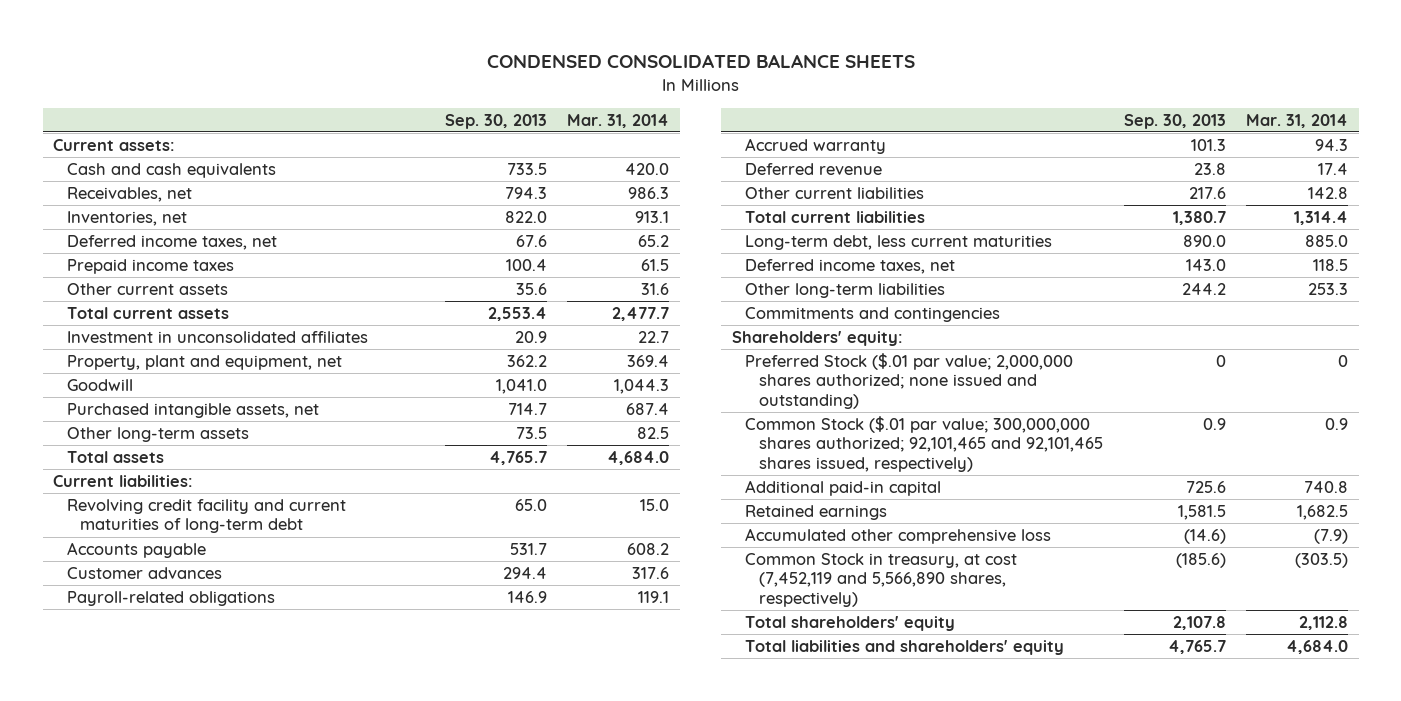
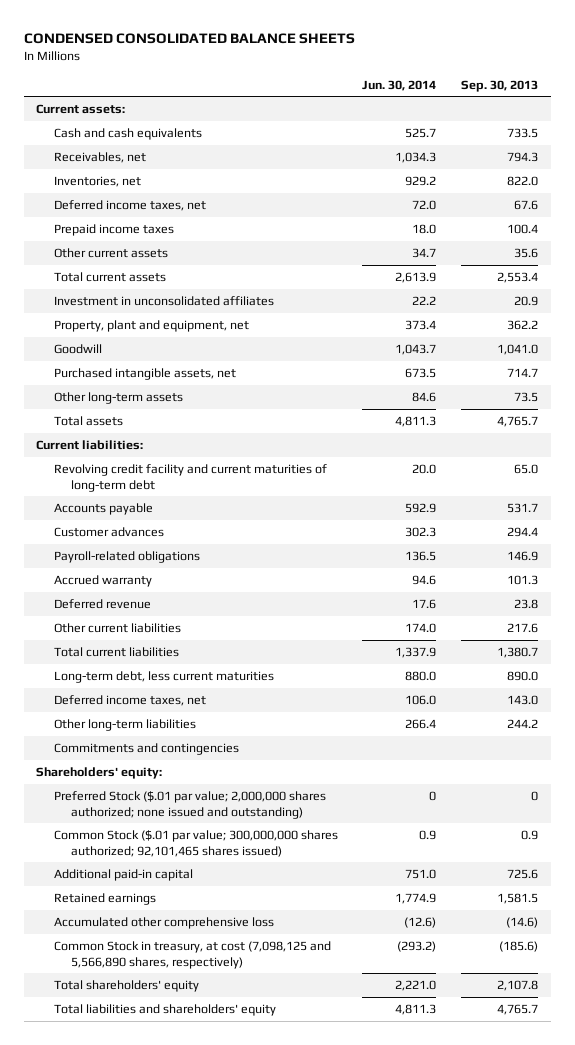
- | Sep. 30, 2013 | Mar. 31, 2014
+ | Jun. 30, 2014 | Sep. 30, 2013
- Common Stock ($.01 par value; 300,000,000 shares authorized; 92,101,465 and 92,101,465 shares issued, respectively) | 0.9 | 0.9
+ Common Stock ($.01 par value; 300,000,000 shares authorized; 92,101,465 shares issued) | 0.9 | 0.9
- Common Stock in treasury, at cost (7,452,119 and 5,566,890 shares, respectively) | (185.6) | (303.5)
+ Common Stock in treasury, at cost (7,098,125 and 5,566,890 shares, respectively) | (293.2) | (185.6)

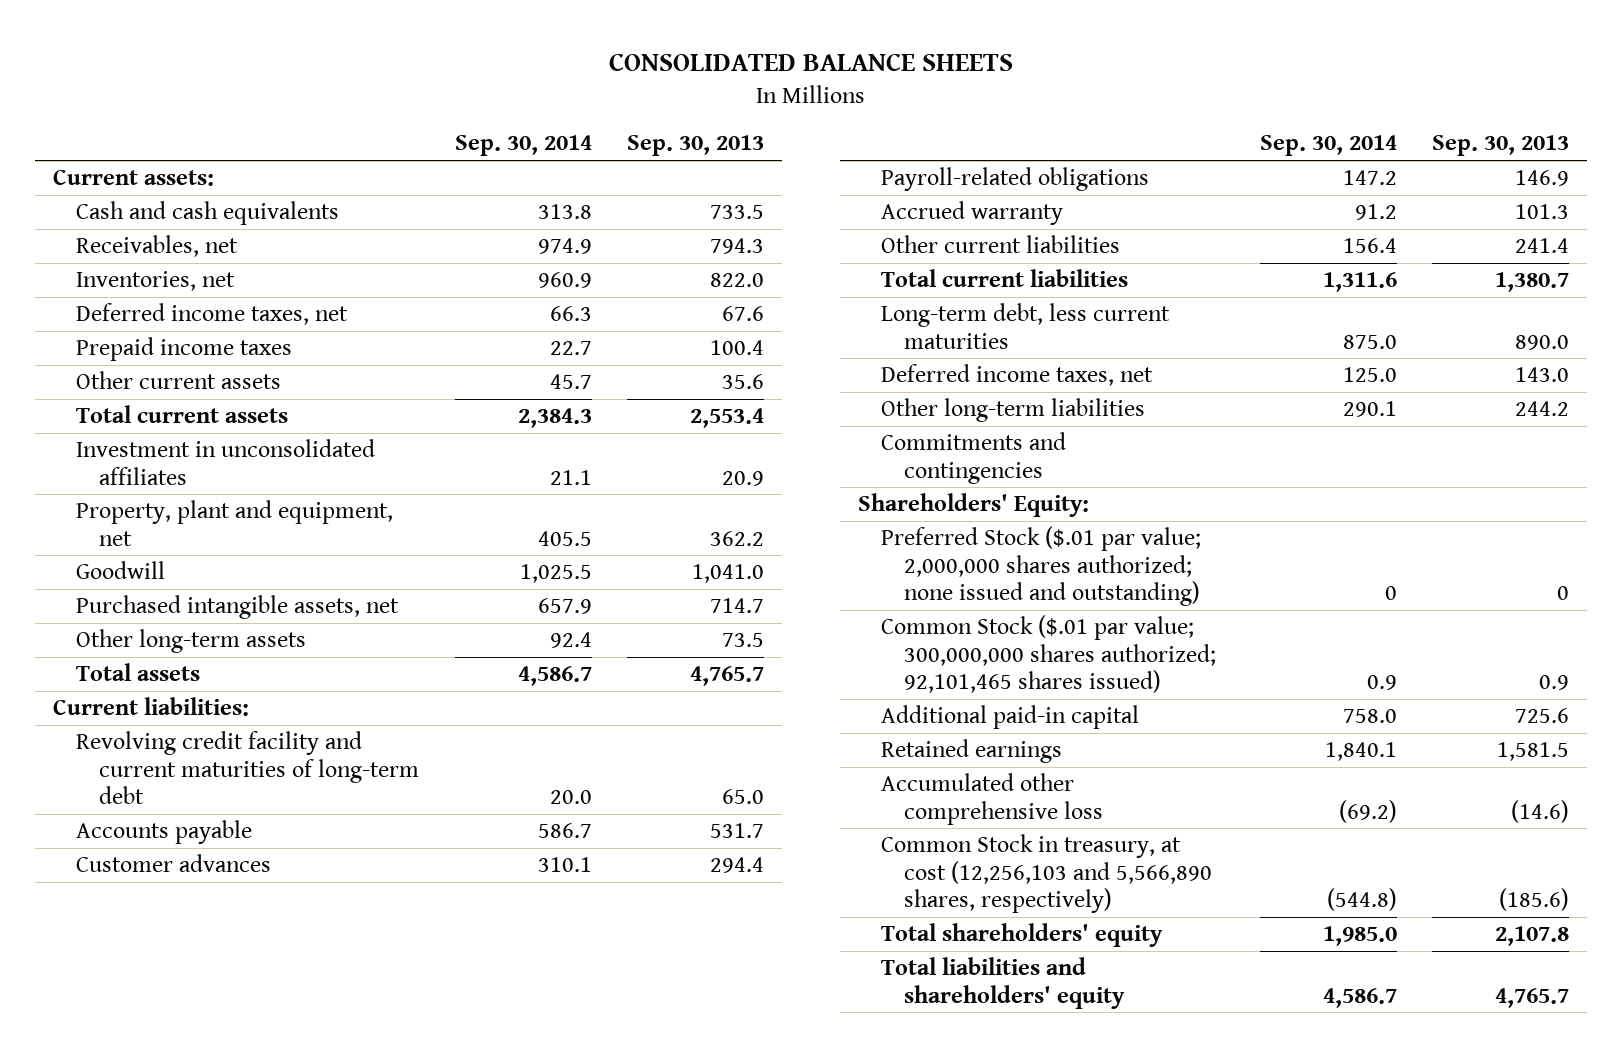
- CONDENSED CONSOLIDATED BALANCE SHEETS
+ CONSOLIDATED BALANCE SHEETS
- | Jun. 30, 2014 | Sep. 30, 2013
+ | Sep. 30, 2014 | Sep. 30, 2013
- Deferred revenue | 17.6 | 23.8
- Other current liabilities | 174.0 | 217.6
+ Other current liabilities | 156.4 | 241.4
- Shareholders' equity:
+ Shareholders' Equity:
- Common Stock in treasury, at cost (7,098,125 and 5,566,890 shares, respectively) | (293.2) | (185.6)
+ Common Stock in treasury, at cost (12,256,103 and 5,566,890 shares, respectively) | (544.8) | (185.6)

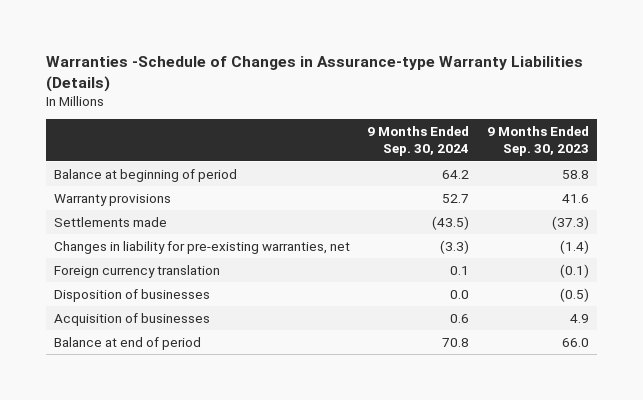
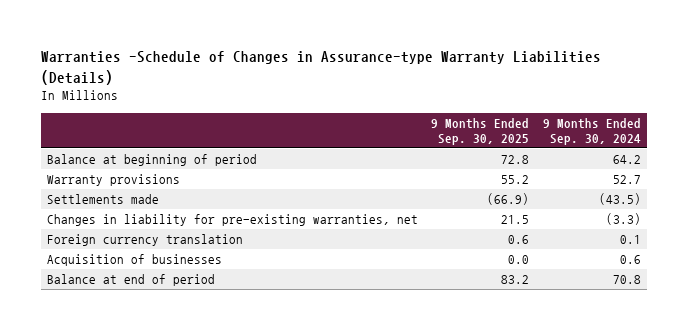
- | 9 Months Ended Sep. 30, 2024 | 9 Months Ended Sep. 30, 2023
+ | 9 Months Ended Sep. 30, 2025 | 9 Months Ended Sep. 30, 2024
- Disposition of businesses | 0.0 | (0.5)

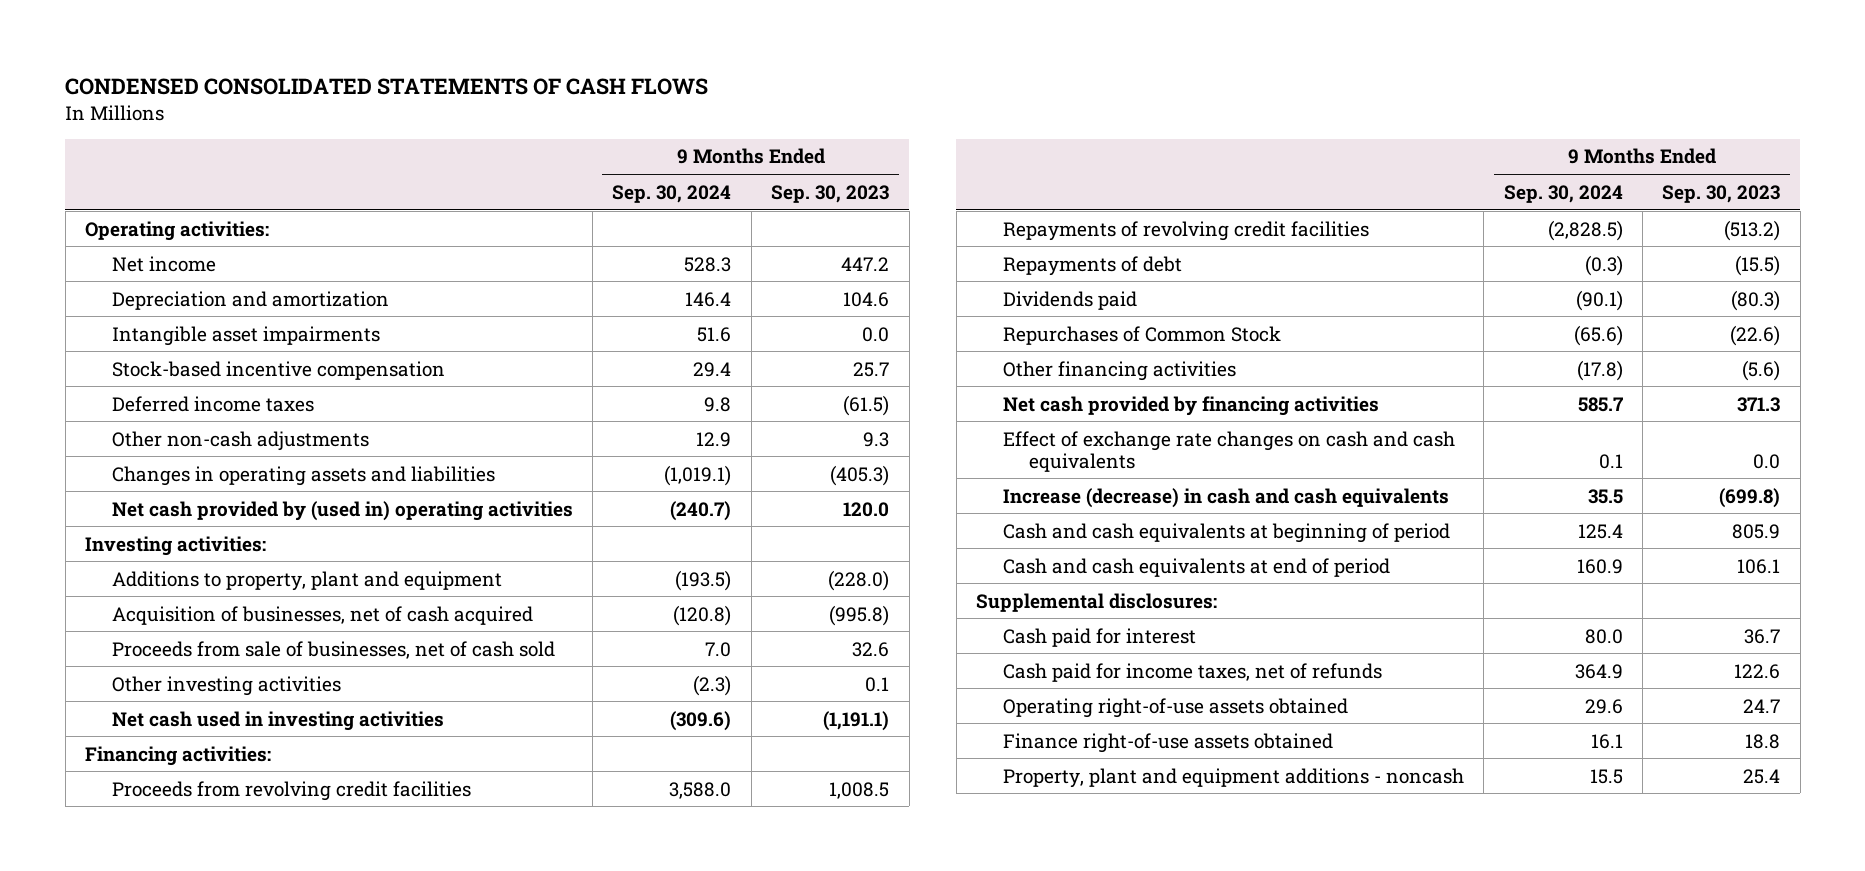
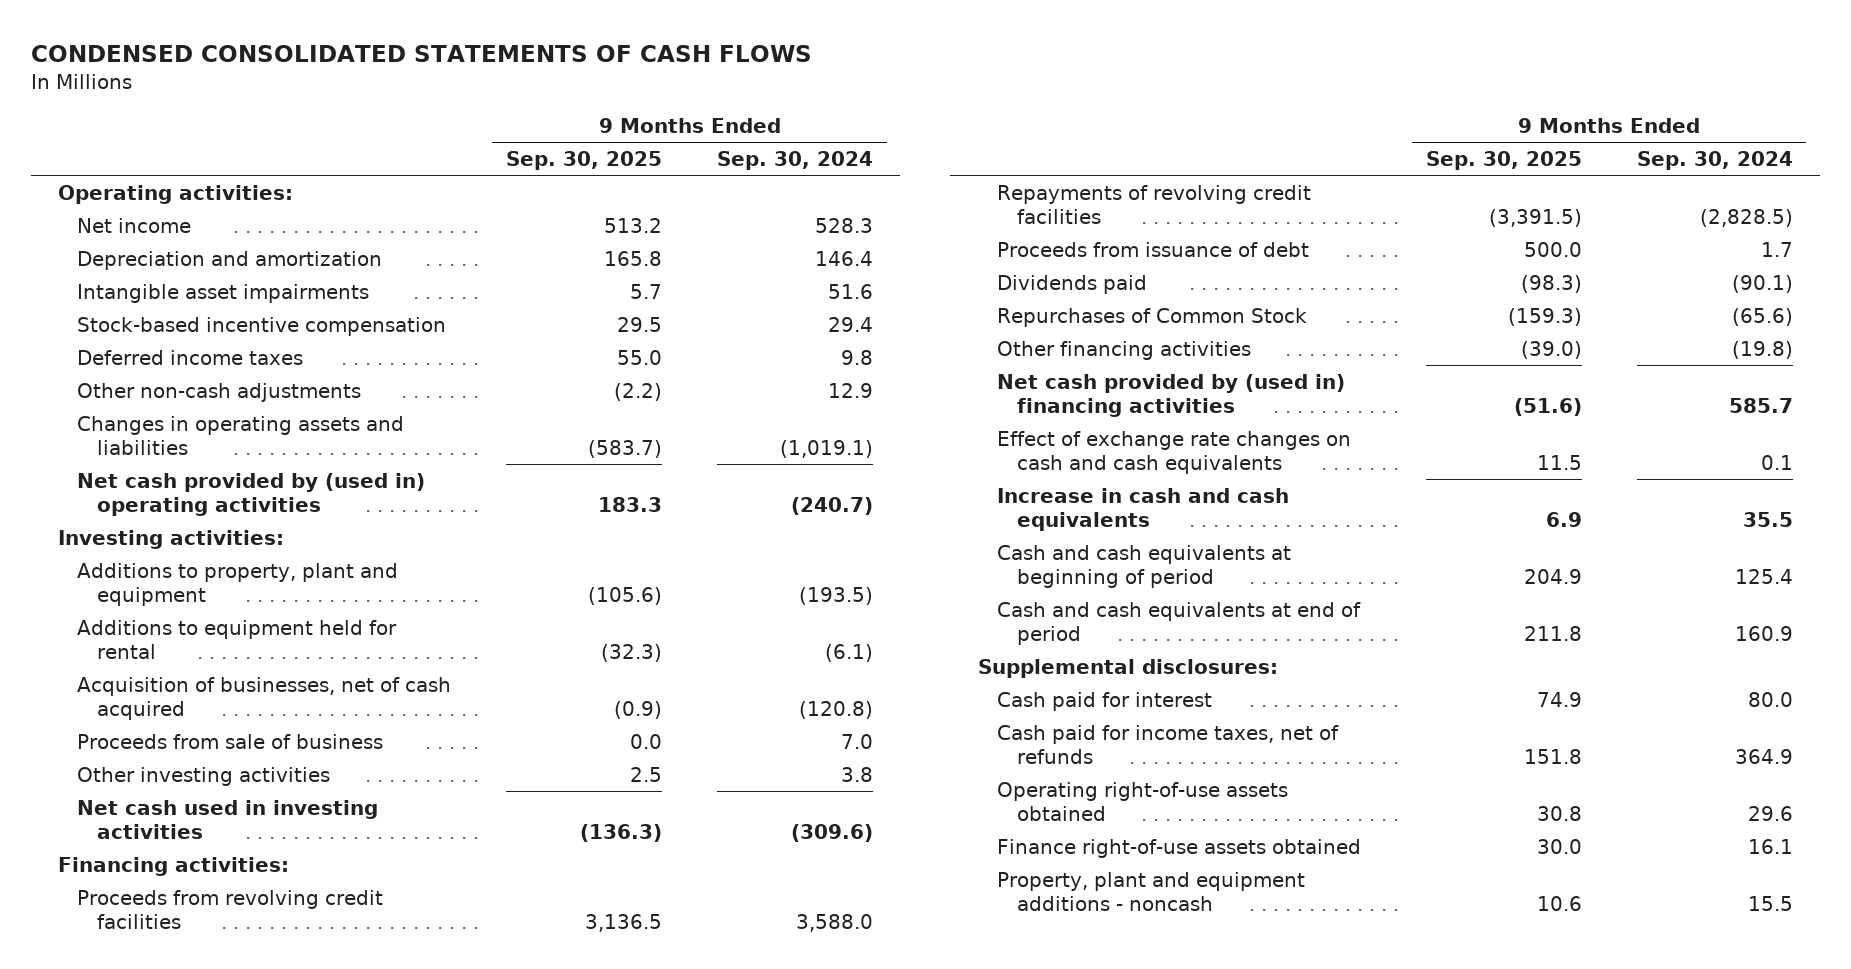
- | 9 Months Ended Sep. 30, 2024 | 9 Months Ended Sep. 30, 2023
+ | 9 Months Ended Sep. 30, 2025 | 9 Months Ended Sep. 30, 2024
+ Additions to equipment held for rental | (32.3) | (6.1)
- Proceeds from sale of businesses, net of cash sold | 7.0 | 32.6
- Other investing activities | (2.3) | 0.1
+ Proceeds from sale of business | 0.0 | 7.0
+ Other investing activities | 2.5 | 3.8
- Repayments of debt | (0.3) | (15.5)
+ Proceeds from issuance of debt | 500.0 | 1.7
- Other financing activities | (17.8) | (5.6)
- Net cash provided by financing activities | 585.7 | 371.3
+ Other financing activities | (39.0) | (19.8)
+ Net cash provided by (used in) financing activities | (51.6) | 585.7
- Increase (decrease) in cash and cash equivalents | 35.5 | (699.8)
+ Increase in cash and cash equivalents | 6.9 | 35.5

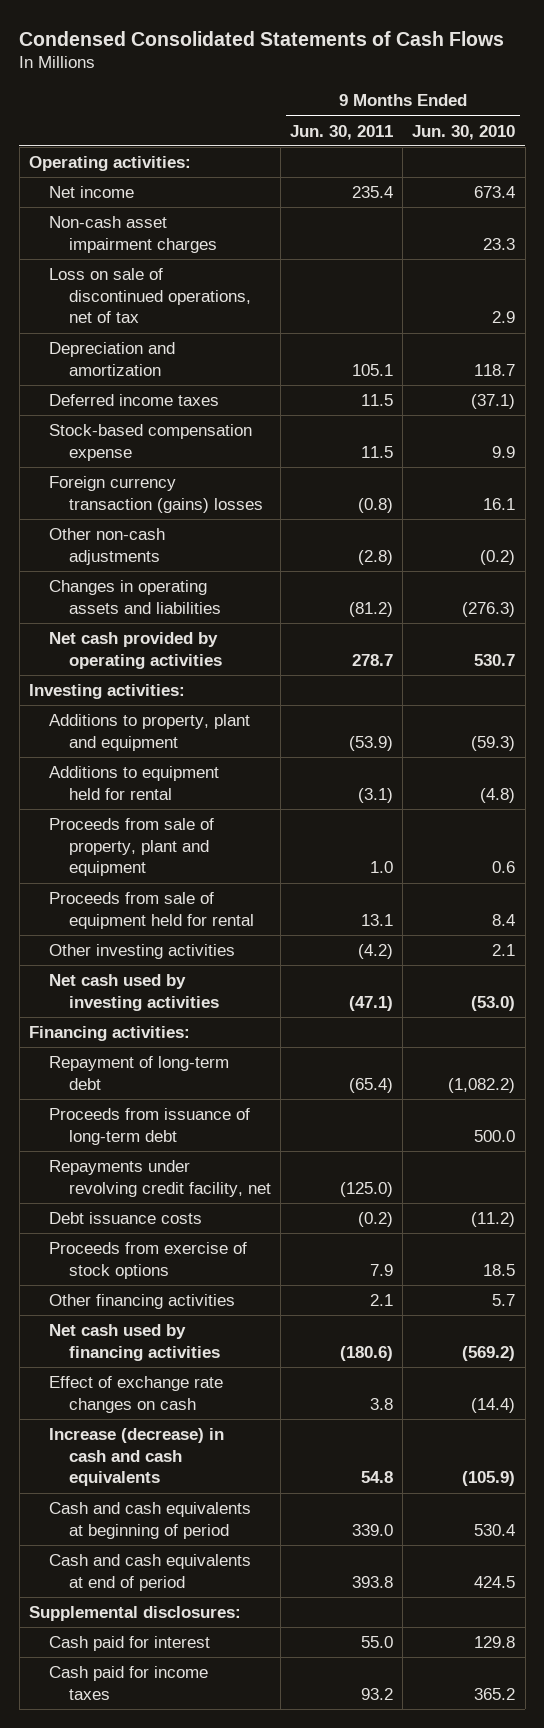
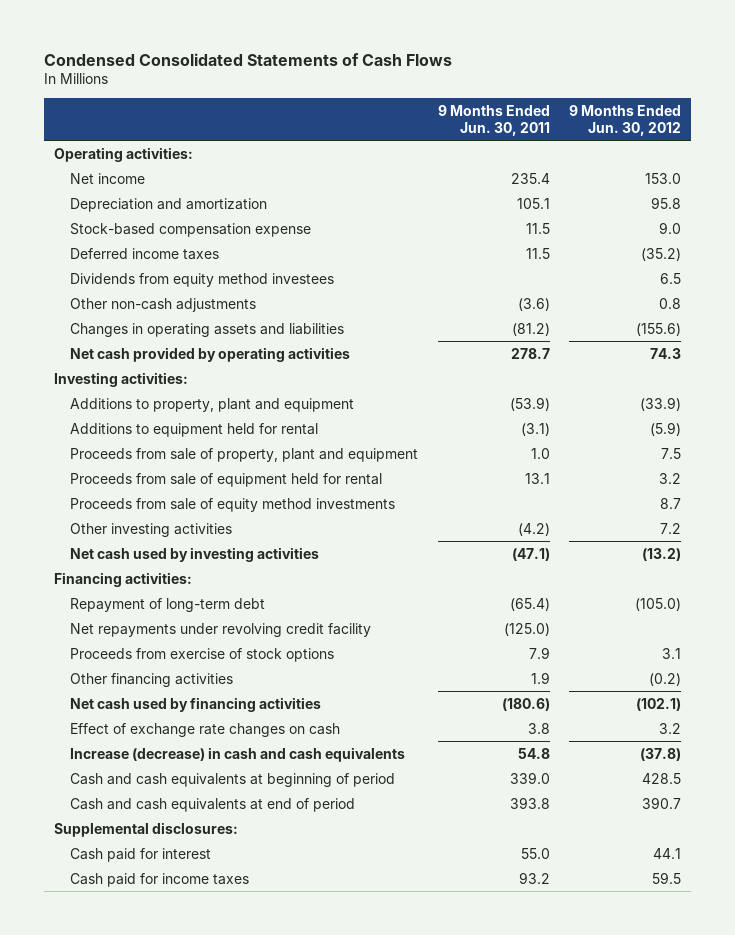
- | 9 Months Ended Jun. 30, 2011 | 9 Months Ended Jun. 30, 2010
+ | 9 Months Ended Jun. 30, 2011 | 9 Months Ended Jun. 30, 2012
- Non-cash asset impairment charges | | 23.3
- Loss on sale of discontinued operations, net of tax | | 2.9
- Foreign currency transaction (gains) losses | (0.8) | 16.1
- Other non-cash adjustments | (2.8) | (0.2)
moved down: Deferred income taxes | 11.5 | (35.2)
+ Dividends from equity method investees | | 6.5
+ Other non-cash adjustments | (3.6) | 0.8
+ Proceeds from sale of equity method investments | | 8.7
- Proceeds from issuance of long-term debt | | 500.0
- Repayments under revolving credit facility, net | (125.0) |
- Debt issuance costs | (0.2) | (11.2)
+ Net repayments under revolving credit facility | (125.0) |
- Other financing activities | 2.1 | 5.7
+ Other financing activities | 1.9 | (0.2)

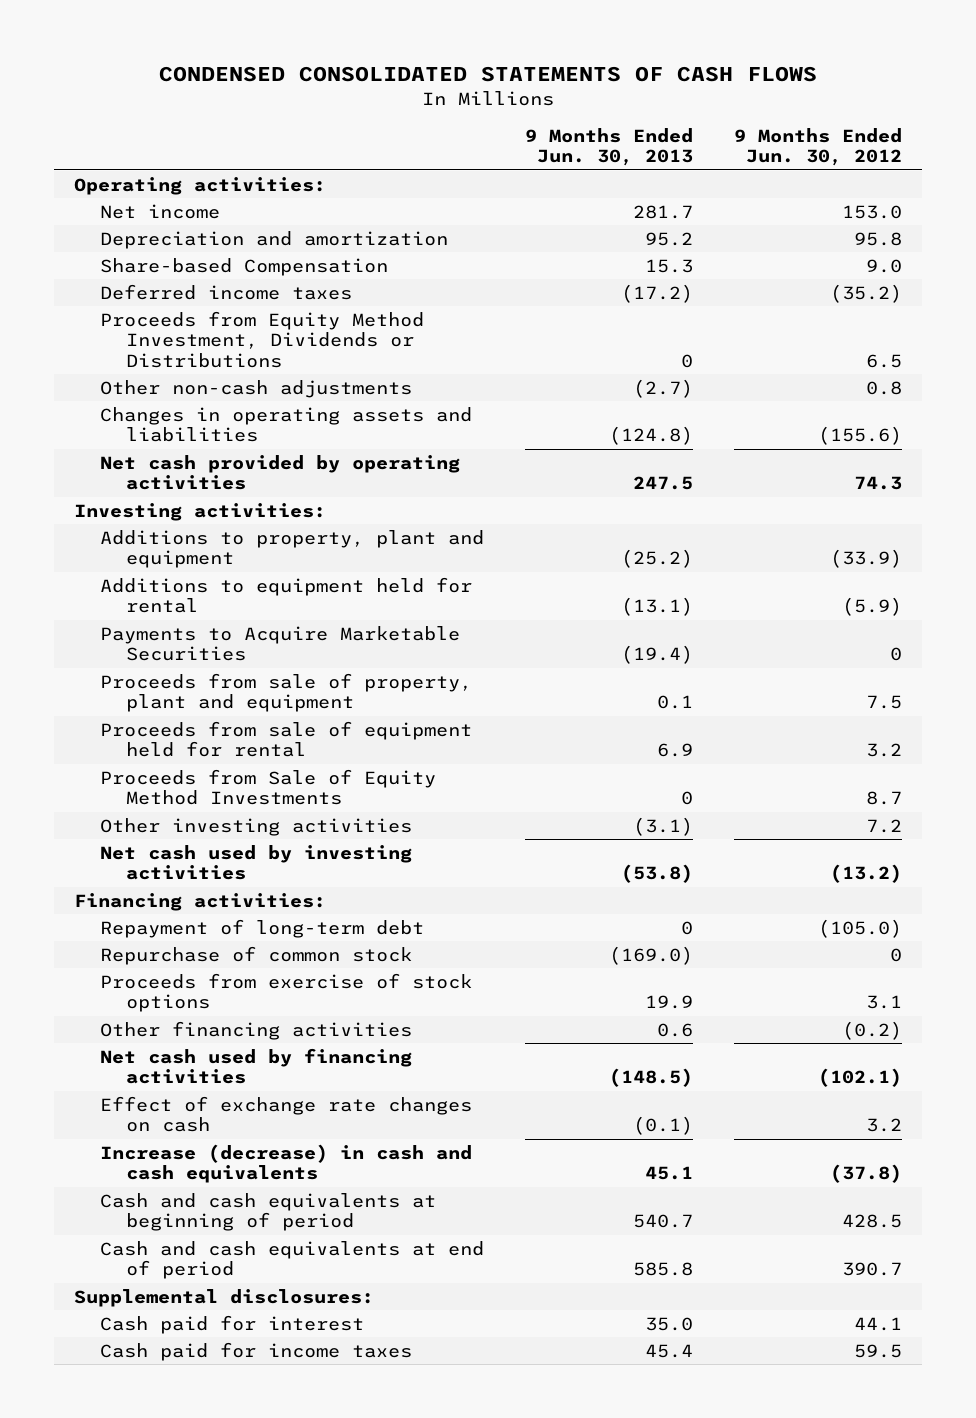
- Condensed Consolidated Statements of Cash Flows
+ CONDENSED CONSOLIDATED STATEMENTS OF CASH FLOWS
- | 9 Months Ended Jun. 30, 2011 | 9 Months Ended Jun. 30, 2012
+ | 9 Months Ended Jun. 30, 2013 | 9 Months Ended Jun. 30, 2012
- Stock-based compensation expense | 11.5 | 9.0
+ Share-based Compensation | 15.3 | 9.0
- Dividends from equity method investees | | 6.5
+ Proceeds from Equity Method Investment, Dividends or Distributions | 0 | 6.5
+ Payments to Acquire Marketable Securities | (19.4) | 0
- Proceeds from sale of equity method investments | | 8.7
+ Proceeds from Sale of Equity Method Investments | 0 | 8.7
- Net repayments under revolving credit facility | (125.0) |
+ Repurchase of common stock | (169.0) | 0

